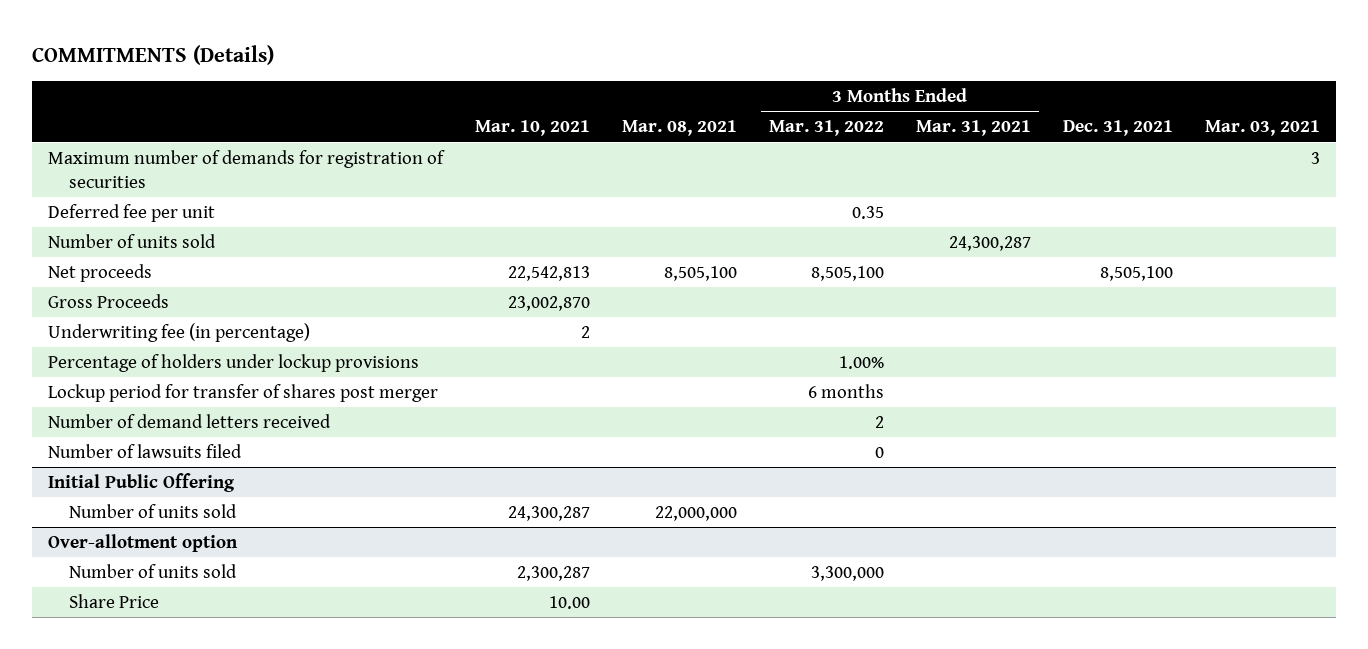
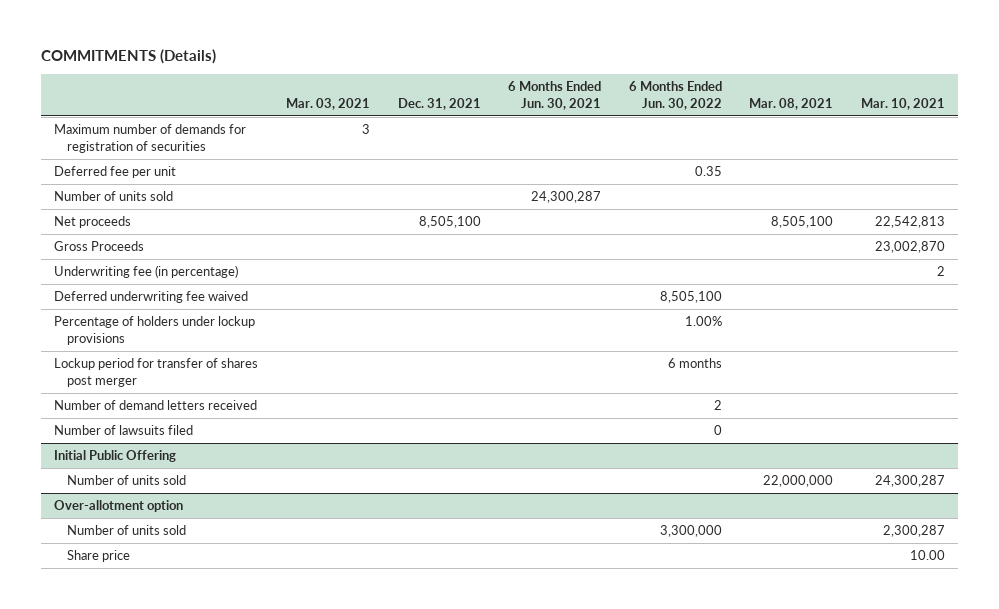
- | Mar. 10, 2021 | Mar. 08, 2021 | 3 Months Ended Mar. 31, 2022 | 3 Months Ended Mar. 31, 2021 | Dec. 31, 2021 | Mar. 03, 2021
+ | Mar. 03, 2021 | Dec. 31, 2021 | 6 Months Ended Jun. 30, 2021 | 6 Months Ended Jun. 30, 2022 | Mar. 08, 2021 | Mar. 10, 2021
+ Deferred underwriting fee waived | | | | 8,505,100 | |
@ Over-allotment option
- Share Price | 10.00 | | | | |
+ Share price | | | | | | 10.00

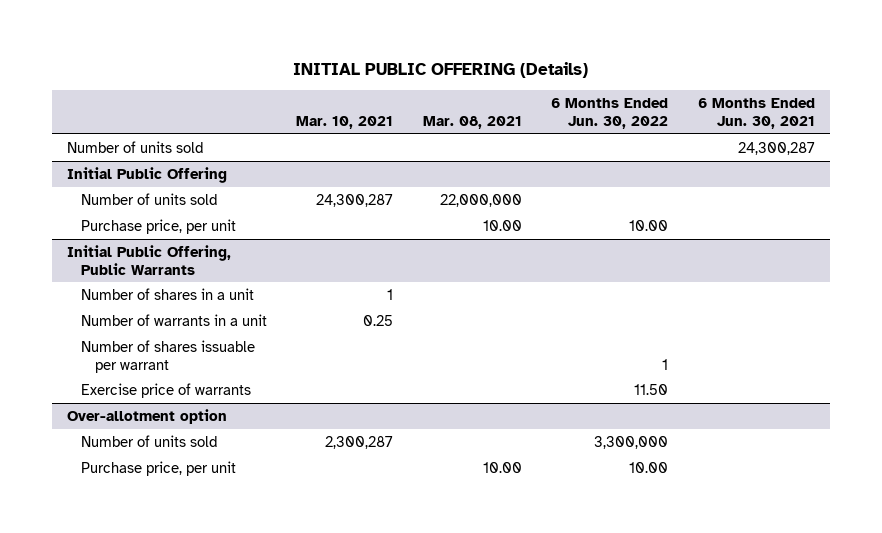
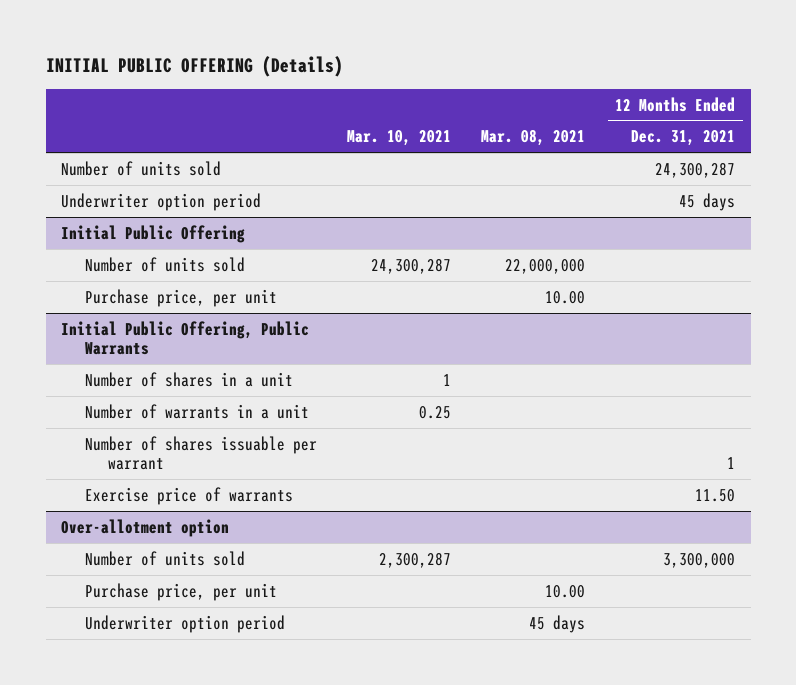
- | Mar. 10, 2021 | Mar. 08, 2021 | 6 Months Ended Jun. 30, 2022 | 6 Months Ended Jun. 30, 2021
+ | Mar. 10, 2021 | Mar. 08, 2021 | 12 Months Ended Dec. 31, 2021
+ Underwriter option period | | | 45 days
@ Over-allotment option
+ Underwriter option period | | 45 days |

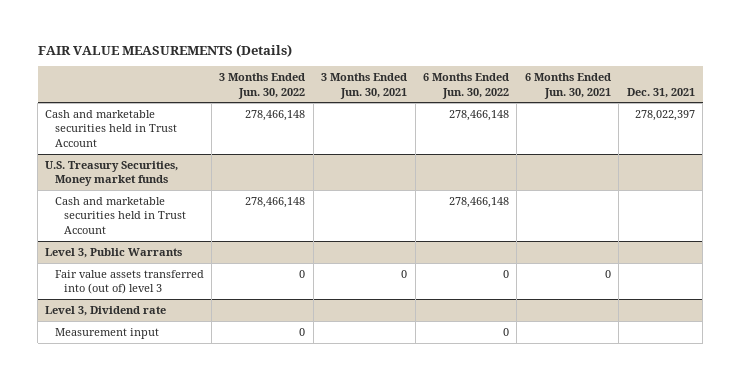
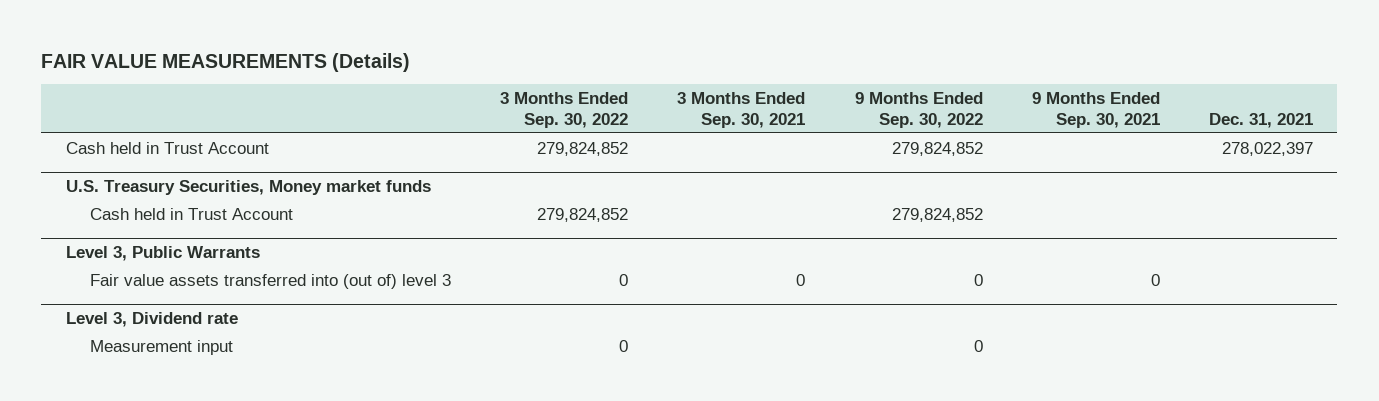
- | 3 Months Ended Jun. 30, 2022 | 3 Months Ended Jun. 30, 2021 | 6 Months Ended Jun. 30, 2022 | 6 Months Ended Jun. 30, 2021 | Dec. 31, 2021
+ | 3 Months Ended Sep. 30, 2022 | 3 Months Ended Sep. 30, 2021 | 9 Months Ended Sep. 30, 2022 | 9 Months Ended Sep. 30, 2021 | Dec. 31, 2021
- Cash and marketable securities held in Trust Account | 278,466,148 | | 278,466,148 | | 278,022,397
+ Cash held in Trust Account | 279,824,852 | | 279,824,852 | | 278,022,397
@ U.S. Treasury Securities, Money market funds
- Cash and marketable securities held in Trust Account | 278,466,148 | | 278,466,148 | |
+ Cash held in Trust Account | 279,824,852 | | 279,824,852 | |

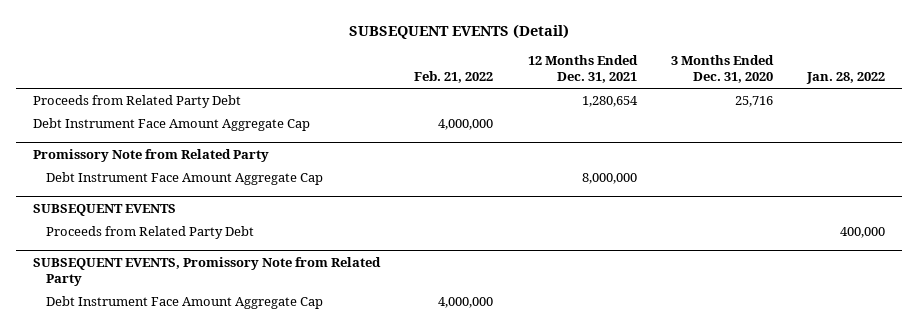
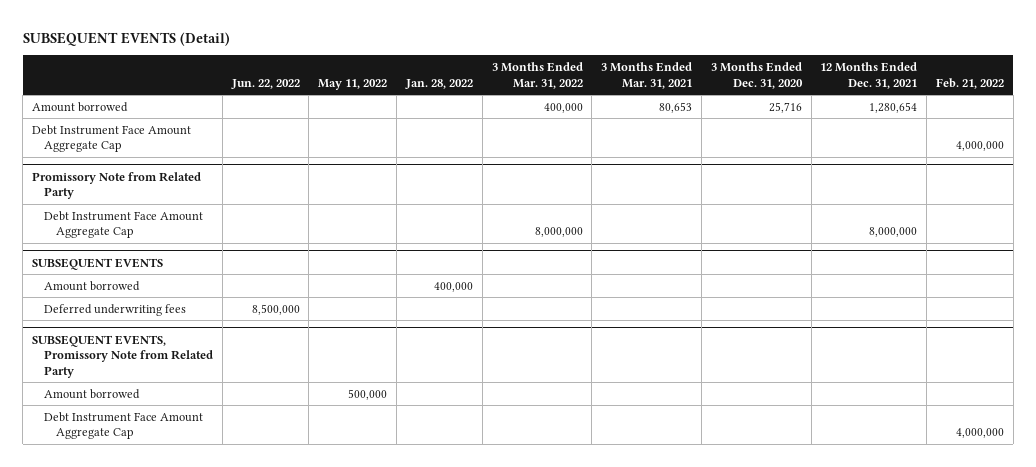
- | Feb. 21, 2022 | 12 Months Ended Dec. 31, 2021 | 3 Months Ended Dec. 31, 2020 | Jan. 28, 2022
+ | Jun. 22, 2022 | May 11, 2022 | Jan. 28, 2022 | 3 Months Ended Mar. 31, 2022 | 3 Months Ended Mar. 31, 2021 | 3 Months Ended Dec. 31, 2020 | 12 Months Ended Dec. 31, 2021 | Feb. 21, 2022
- Proceeds from Related Party Debt | | 1,280,654 | 25,716 |
+ Amount borrowed | | | | 400,000 | 80,653 | 25,716 | 1,280,654 |
@ SUBSEQUENT EVENTS
- Proceeds from Related Party Debt | | | | 400,000
+ Amount borrowed | | | 400,000 | | | | |
+ Deferred underwriting fees | 8,500,000 | | | | | | |
@ SUBSEQUENT EVENTS, Promissory Note from Related Party
+ Amount borrowed | | 500,000 | | | | | |

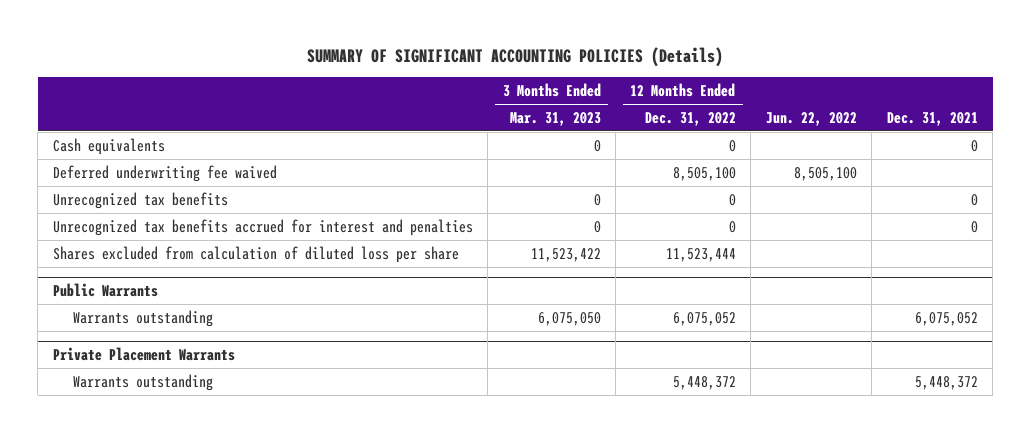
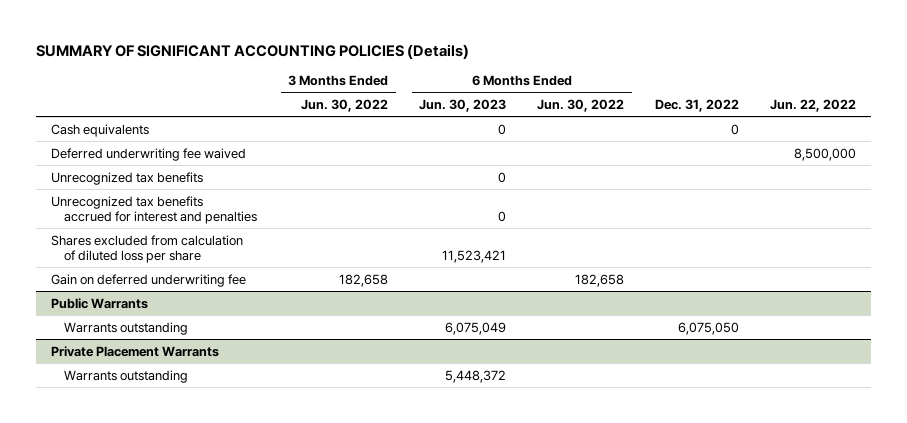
- | 3 Months Ended Mar. 31, 2023 | 12 Months Ended Dec. 31, 2022 | Jun. 22, 2022 | Dec. 31, 2021
+ | 3 Months Ended Jun. 30, 2022 | 6 Months Ended Jun. 30, 2023 | 6 Months Ended Jun. 30, 2022 | Dec. 31, 2022 | Jun. 22, 2022
- Deferred underwriting fee waived | | 8,505,100 | 8,505,100 |
+ Deferred underwriting fee waived | | | | | 8,500,000
+ Gain on deferred underwriting fee | 182,658 | | 182,658 | |

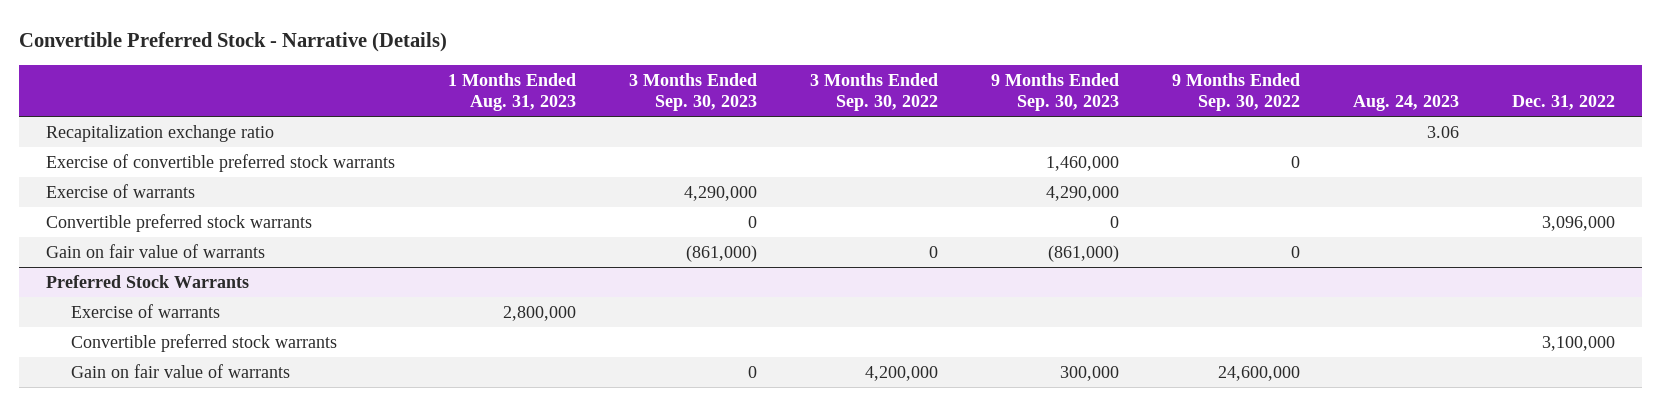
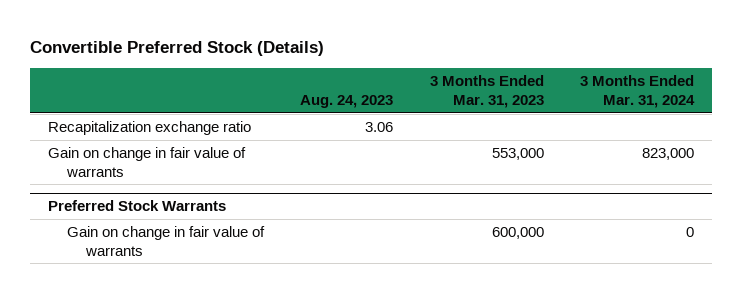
- Convertible Preferred Stock - Narrative (Details)
+ Convertible Preferred Stock (Details)
- | 1 Months Ended Aug. 31, 2023 | 3 Months Ended Sep. 30, 2023 | 3 Months Ended Sep. 30, 2022 | 9 Months Ended Sep. 30, 2023 | 9 Months Ended Sep. 30, 2022 | Aug. 24, 2023 | Dec. 31, 2022
+ | Aug. 24, 2023 | 3 Months Ended Mar. 31, 2023 | 3 Months Ended Mar. 31, 2024
- Exercise of convertible preferred stock warrants | | | | 1,460,000 | 0 | |
- Exercise of warrants | | 4,290,000 | | 4,290,000 | | |
- Convertible preferred stock warrants | | 0 | | 0 | | | 3,096,000
- Gain on fair value of warrants | | (861,000) | 0 | (861,000) | 0 | |
+ Gain on change in fair value of warrants | | 553,000 | 823,000
@ Preferred Stock Warrants
- Exercise of warrants | 2,800,000 | | | | | |
- Convertible preferred stock warrants | | | | | | | 3,100,000
- Gain on fair value of warrants | | 0 | 4,200,000 | 300,000 | 24,600,000 | |
+ Gain on change in fair value of warrants | | 600,000 | 0

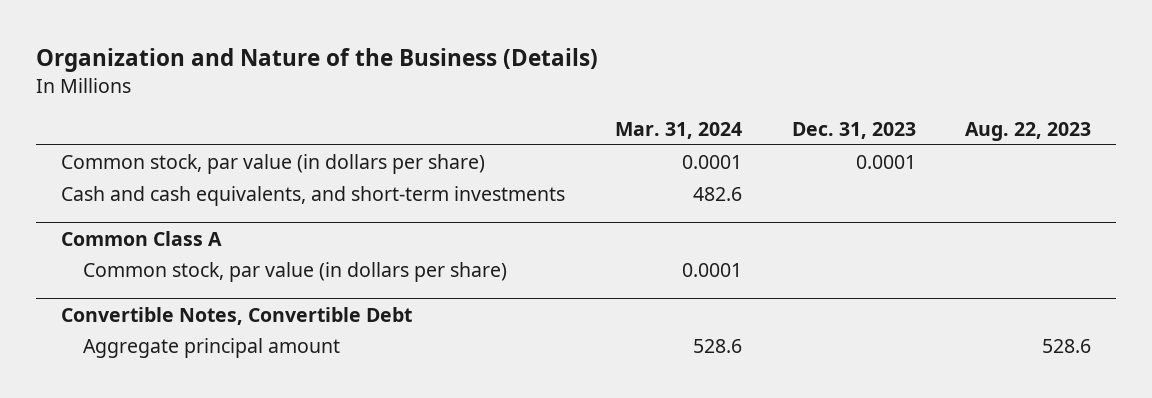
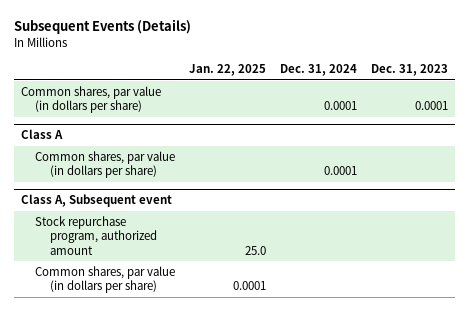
- Organization and Nature of the Business (Details)
+ Subsequent Events (Details)
- | Mar. 31, 2024 | Dec. 31, 2023 | Aug. 22, 2023
+ | Jan. 22, 2025 | Dec. 31, 2024 | Dec. 31, 2023
- Common stock, par value (in dollars per share) | 0.0001 | 0.0001 |
- Cash and cash equivalents, and short-term investments | 482.6 | |
- Common Class A
- Common stock, par value (in dollars per share) | 0.0001 | |
- Convertible Notes, Convertible Debt
- Aggregate principal amount | 528.6 | | 528.6
+ Common shares, par value (in dollars per share) | | 0.0001 | 0.0001
+ Class A
+ Common shares, par value (in dollars per share) | | 0.0001 |
+ Class A, Subsequent event
+ Stock repurchase program, authorized amount | 25.0 | |
+ Common shares, par value (in dollars per share) | 0.0001 | |

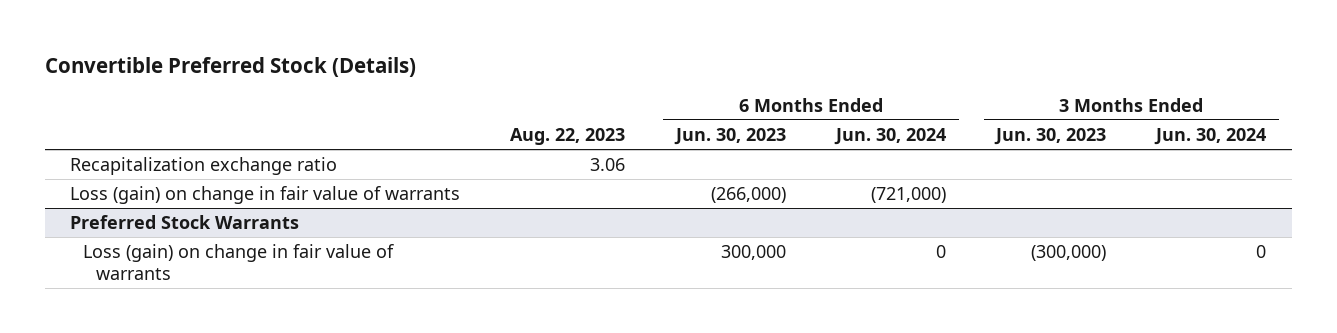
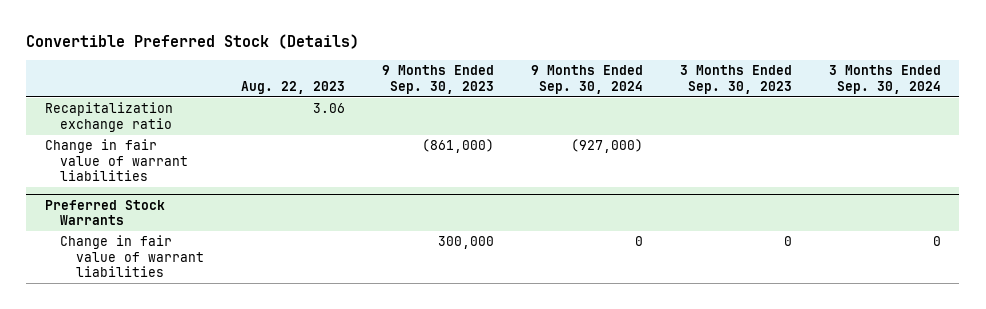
- | Aug. 22, 2023 | 6 Months Ended Jun. 30, 2023 | 6 Months Ended Jun. 30, 2024 | 3 Months Ended Jun. 30, 2023 | 3 Months Ended Jun. 30, 2024
+ | Aug. 22, 2023 | 9 Months Ended Sep. 30, 2023 | 9 Months Ended Sep. 30, 2024 | 3 Months Ended Sep. 30, 2023 | 3 Months Ended Sep. 30, 2024
- Loss (gain) on change in fair value of warrants | | (266,000) | (721,000) | |
+ Change in fair value of warrant liabilities | | (861,000) | (927,000) | |
@ Preferred Stock Warrants
- Loss (gain) on change in fair value of warrants | | 300,000 | 0 | (300,000) | 0
+ Change in fair value of warrant liabilities | | 300,000 | 0 | 0 | 0

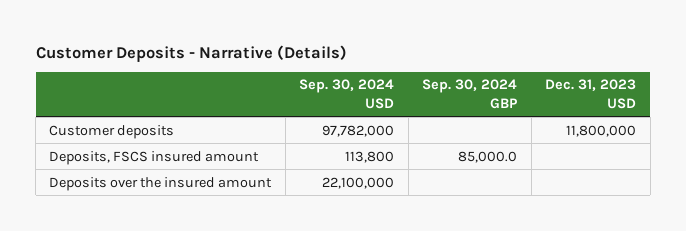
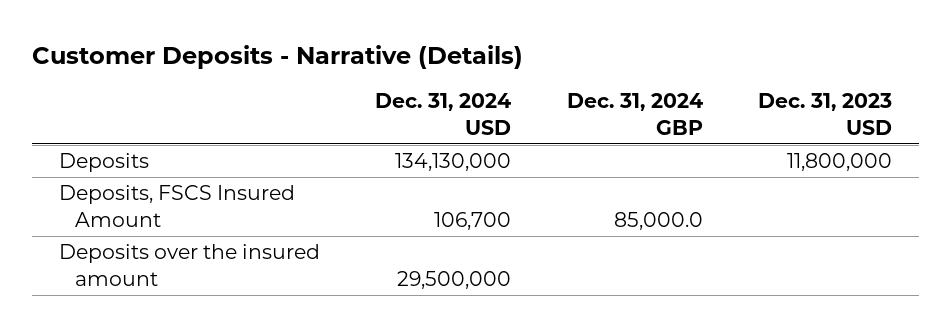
- | Sep. 30, 2024 USD | Sep. 30, 2024 GBP | Dec. 31, 2023 USD
+ | Dec. 31, 2024 USD | Dec. 31, 2024 GBP | Dec. 31, 2023 USD
- Customer deposits | 97,782,000 | | 11,800,000
- Deposits, FSCS insured amount | 113,800 | 85,000.0 |
+ Deposits | 134,130,000 | | 11,800,000
+ Deposits, FSCS Insured Amount | 106,700 | 85,000.0 |

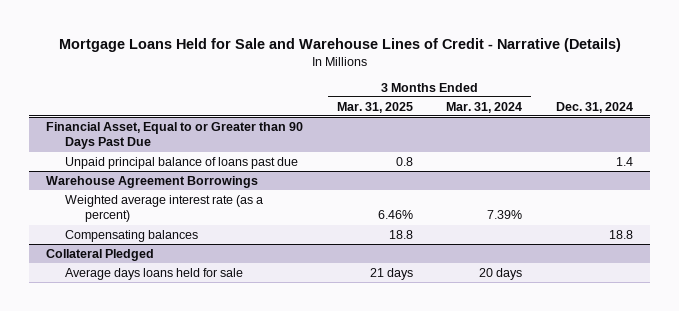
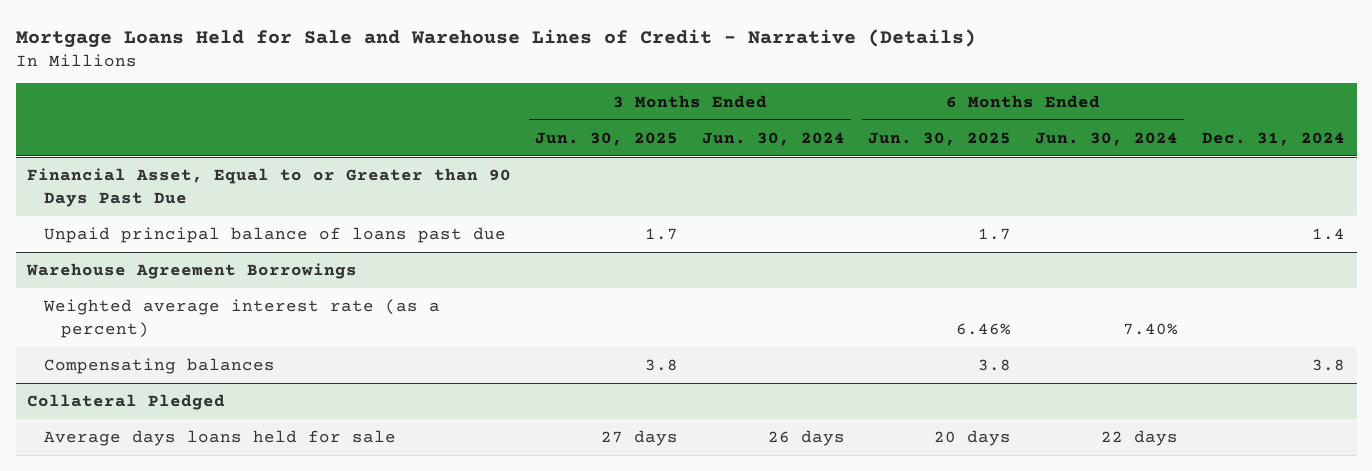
- | 3 Months Ended Mar. 31, 2025 | 3 Months Ended Mar. 31, 2024 | Dec. 31, 2024
+ | 3 Months Ended Jun. 30, 2025 | 3 Months Ended Jun. 30, 2024 | 6 Months Ended Jun. 30, 2025 | 6 Months Ended Jun. 30, 2024 | Dec. 31, 2024
@ Warehouse Agreement Borrowings
- Compensating balances | 18.8 | | 18.8
+ Compensating balances | 3.8 | | 3.8 | | 3.8

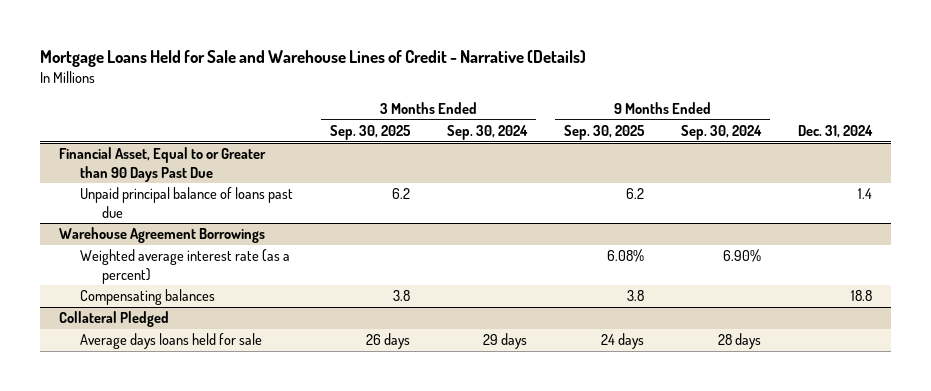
- | 3 Months Ended Jun. 30, 2025 | 3 Months Ended Jun. 30, 2024 | 6 Months Ended Jun. 30, 2025 | 6 Months Ended Jun. 30, 2024 | Dec. 31, 2024
+ | 3 Months Ended Sep. 30, 2025 | 3 Months Ended Sep. 30, 2024 | 9 Months Ended Sep. 30, 2025 | 9 Months Ended Sep. 30, 2024 | Dec. 31, 2024
@ Warehouse Agreement Borrowings
- Compensating balances | 3.8 | | 3.8 | | 3.8
+ Compensating balances | 3.8 | | 3.8 | | 18.8

